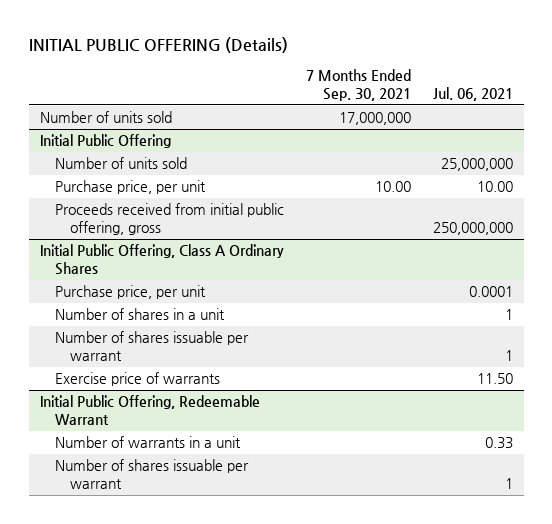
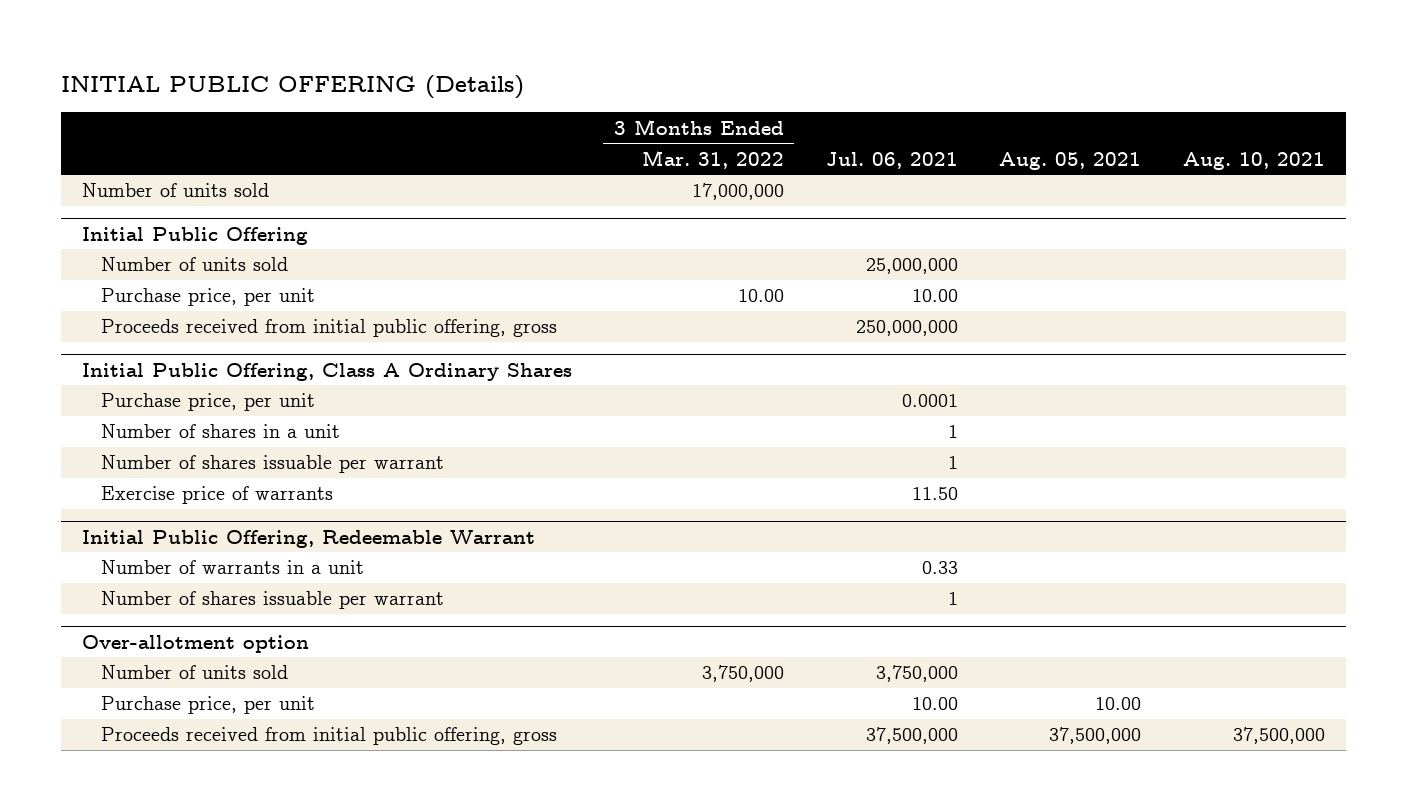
- | 7 Months Ended Sep. 30, 2021 | Jul. 06, 2021
+ | 3 Months Ended Mar. 31, 2022 | Jul. 06, 2021 | Aug. 05, 2021 | Aug. 10, 2021
+ Over-allotment option
+ Number of units sold | 3,750,000 | 3,750,000 | |
+ Purchase price, per unit | | 10.00 | 10.00 |
+ Proceeds received from initial public offering, gross | | 37,500,000 | 37,500,000 | 37,500,000

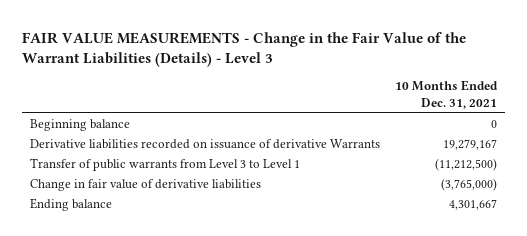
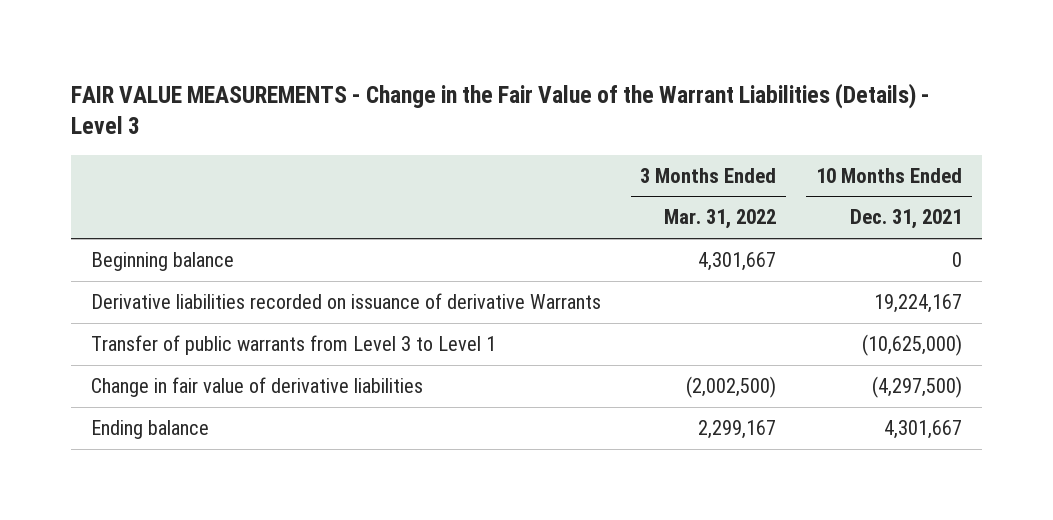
- | 10 Months Ended Dec. 31, 2021
+ | 3 Months Ended Mar. 31, 2022 | 10 Months Ended Dec. 31, 2021
- Derivative liabilities recorded on issuance of derivative Warrants | 19,279,167
- Transfer of public warrants from Level 3 to Level 1 | (11,212,500)
- Change in fair value of derivative liabilities | (3,765,000)
+ Derivative liabilities recorded on issuance of derivative Warrants | | 19,224,167
+ Transfer of public warrants from Level 3 to Level 1 | | (10,625,000)
+ Change in fair value of derivative liabilities | (2,002,500) | (4,297,500)

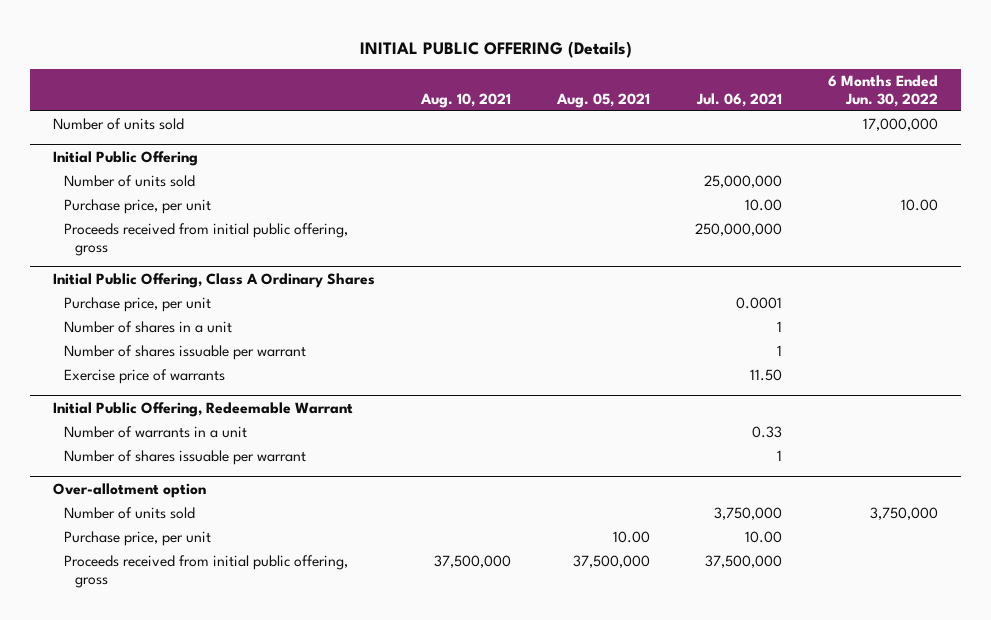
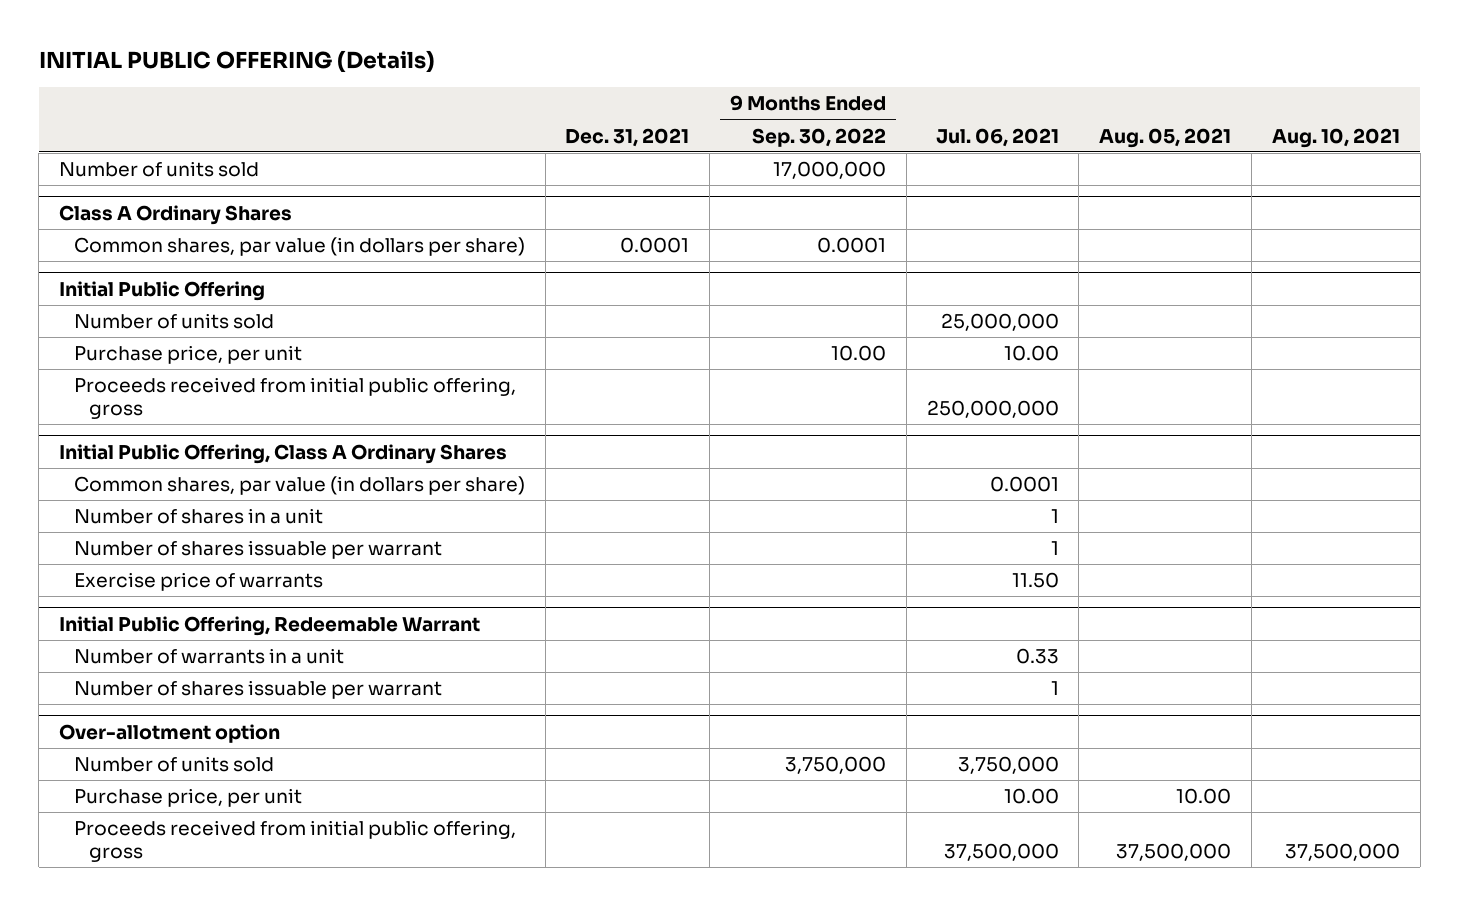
- | Aug. 10, 2021 | Aug. 05, 2021 | Jul. 06, 2021 | 6 Months Ended Jun. 30, 2022
+ | Dec. 31, 2021 | 9 Months Ended Sep. 30, 2022 | Jul. 06, 2021 | Aug. 05, 2021 | Aug. 10, 2021
+ Class A Ordinary Shares
+ Common shares, par value (in dollars per share) | 0.0001 | 0.0001 | | |
@ Initial Public Offering, Class A Ordinary Shares
- Purchase price, per unit | | | 0.0001 |
+ Common shares, par value (in dollars per share) | | | 0.0001 | |

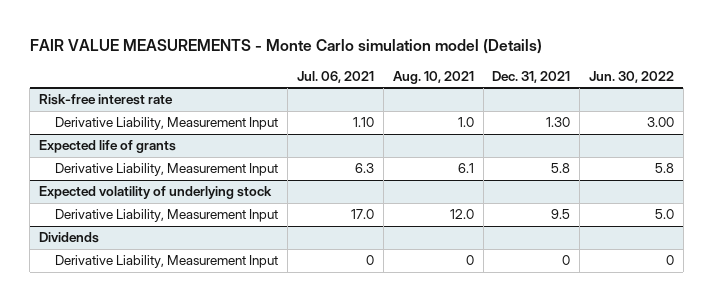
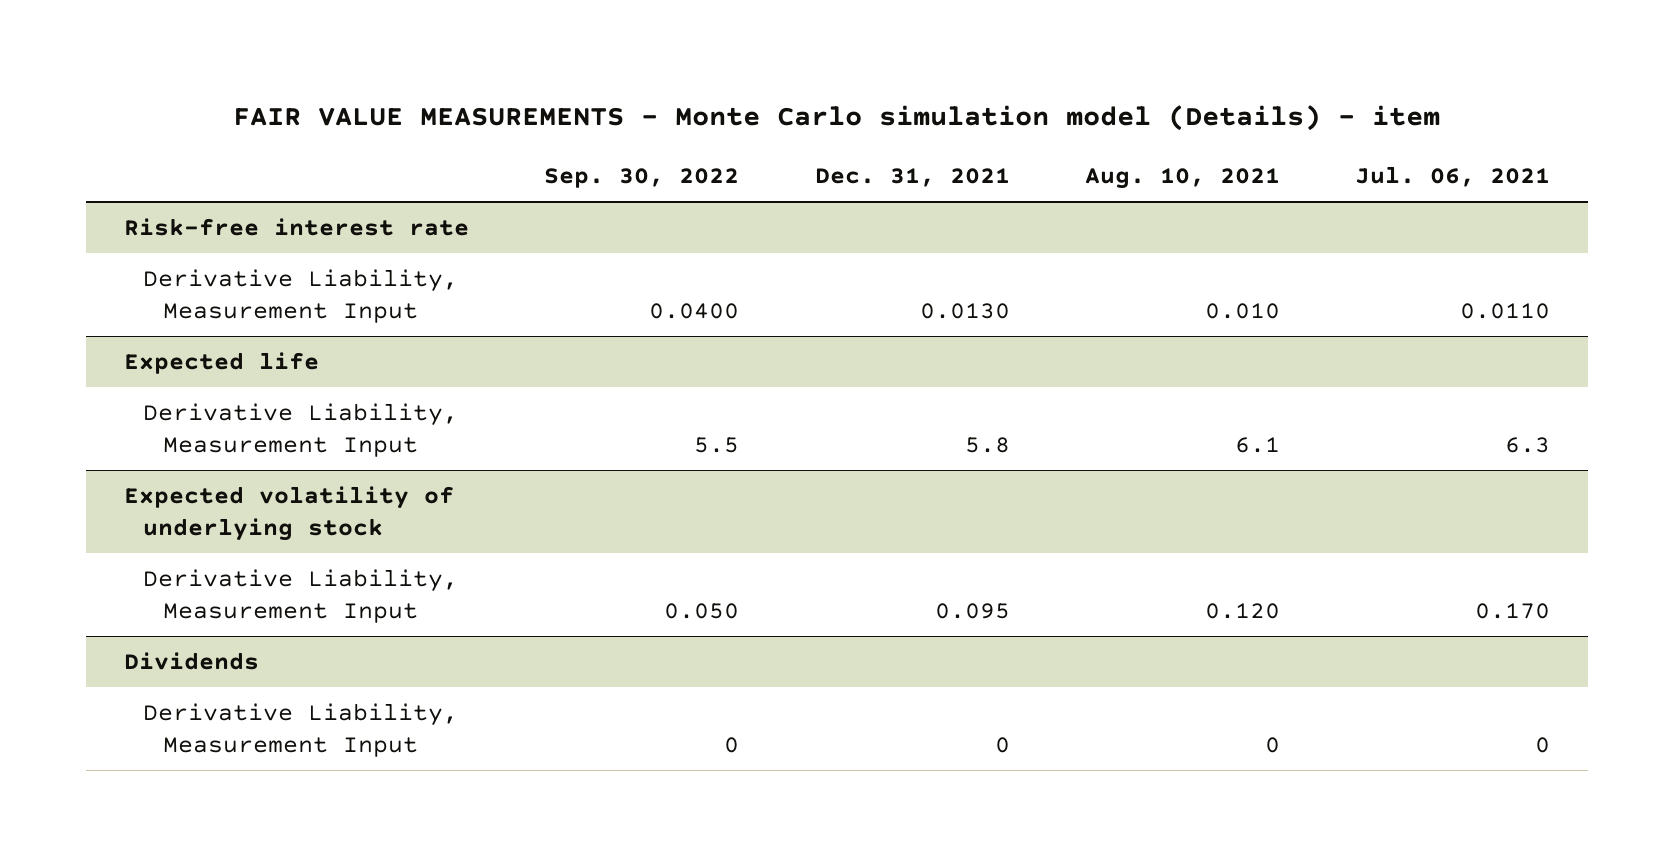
- FAIR VALUE MEASUREMENTS - Monte Carlo simulation model (Details)
+ FAIR VALUE MEASUREMENTS - Monte Carlo simulation model (Details) - item
- | Jul. 06, 2021 | Aug. 10, 2021 | Dec. 31, 2021 | Jun. 30, 2022
+ | Sep. 30, 2022 | Dec. 31, 2021 | Aug. 10, 2021 | Jul. 06, 2021
@ Risk-free interest rate
- Derivative Liability, Measurement Input | 1.10 | 1.0 | 1.30 | 3.00
- Expected life of grants
@ Risk-free interest rate
+ Derivative Liability, Measurement Input | 0.0400 | 0.0130 | 0.010 | 0.0110
+ Expected life
@ Expected volatility of underlying stock
- Derivative Liability, Measurement Input | 17.0 | 12.0 | 9.5 | 5.0
+ Derivative Liability, Measurement Input | 0.050 | 0.095 | 0.120 | 0.170

